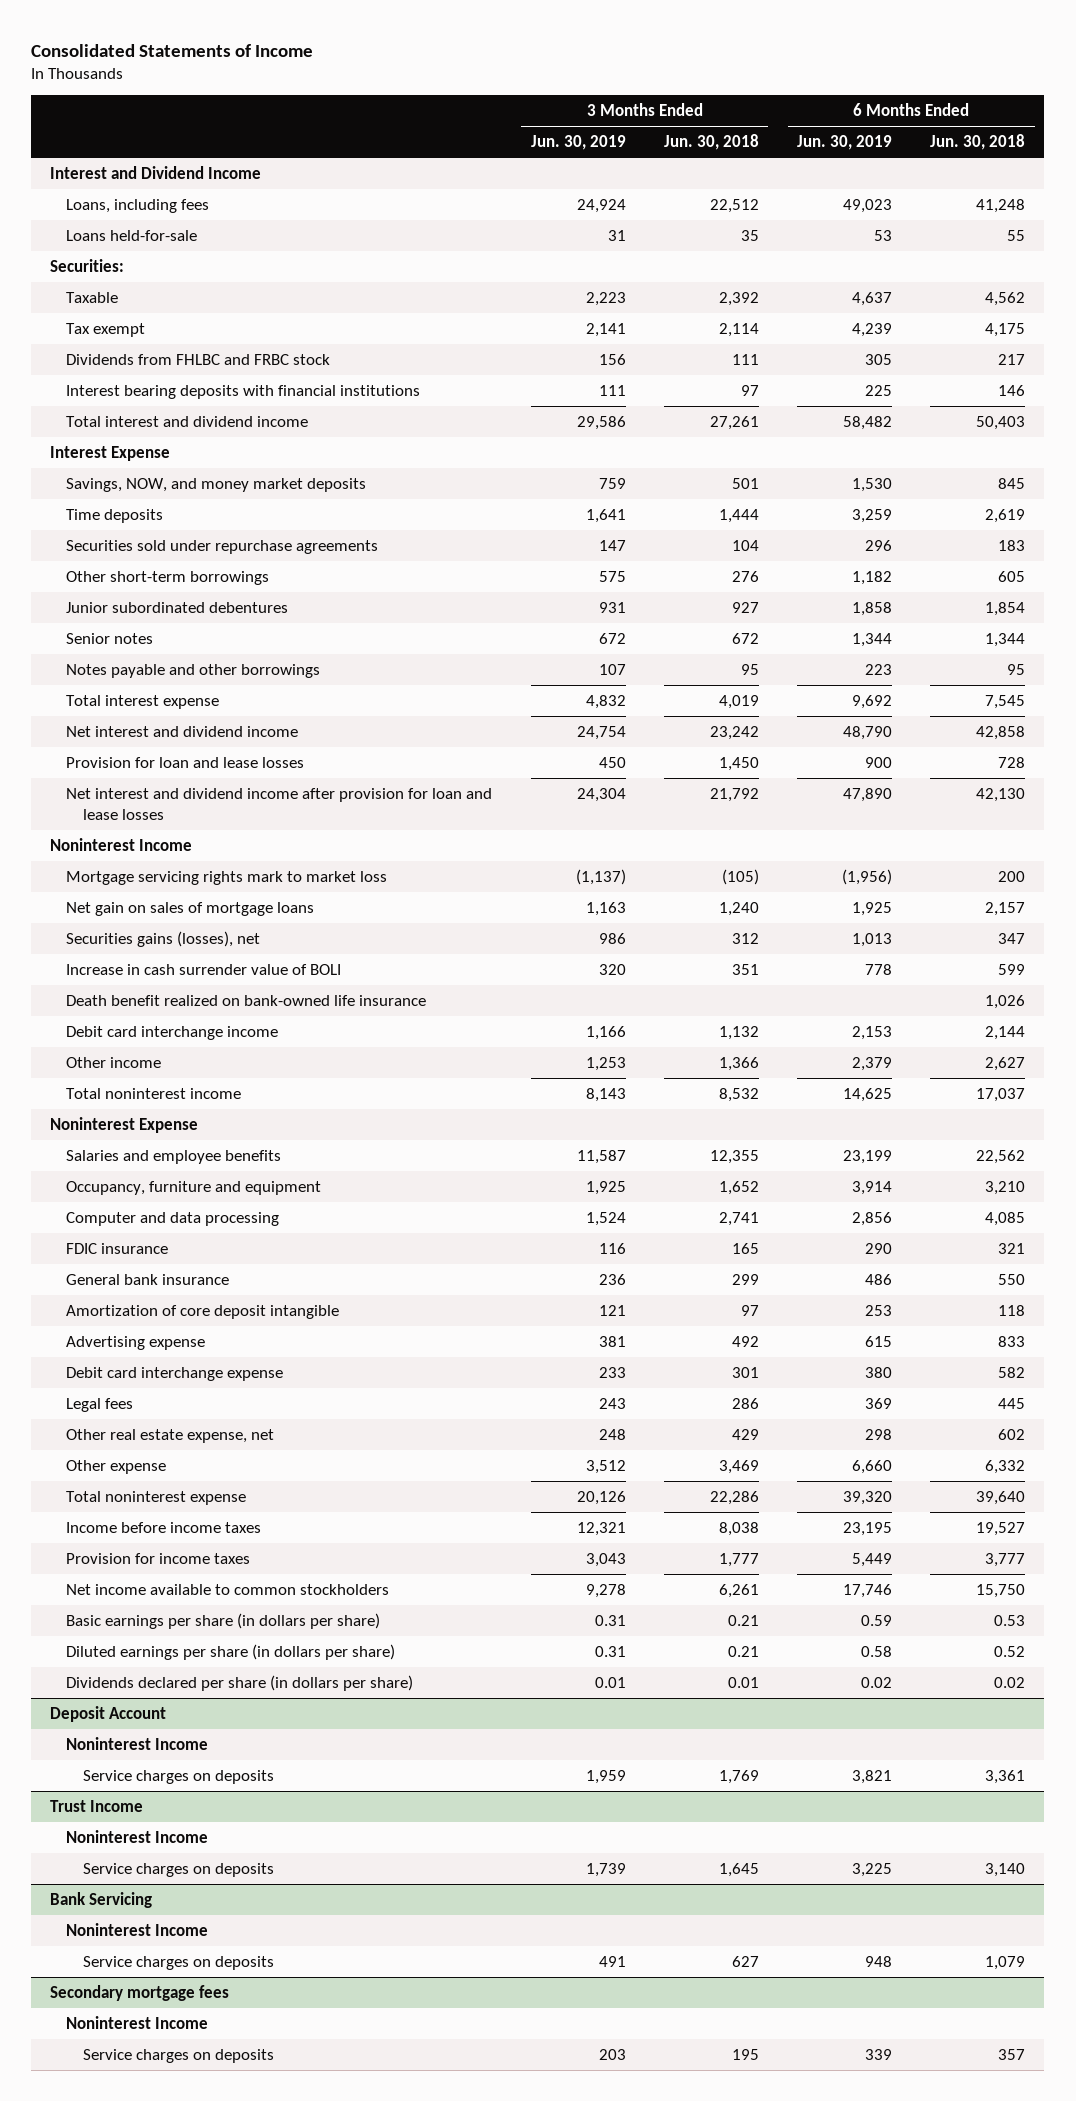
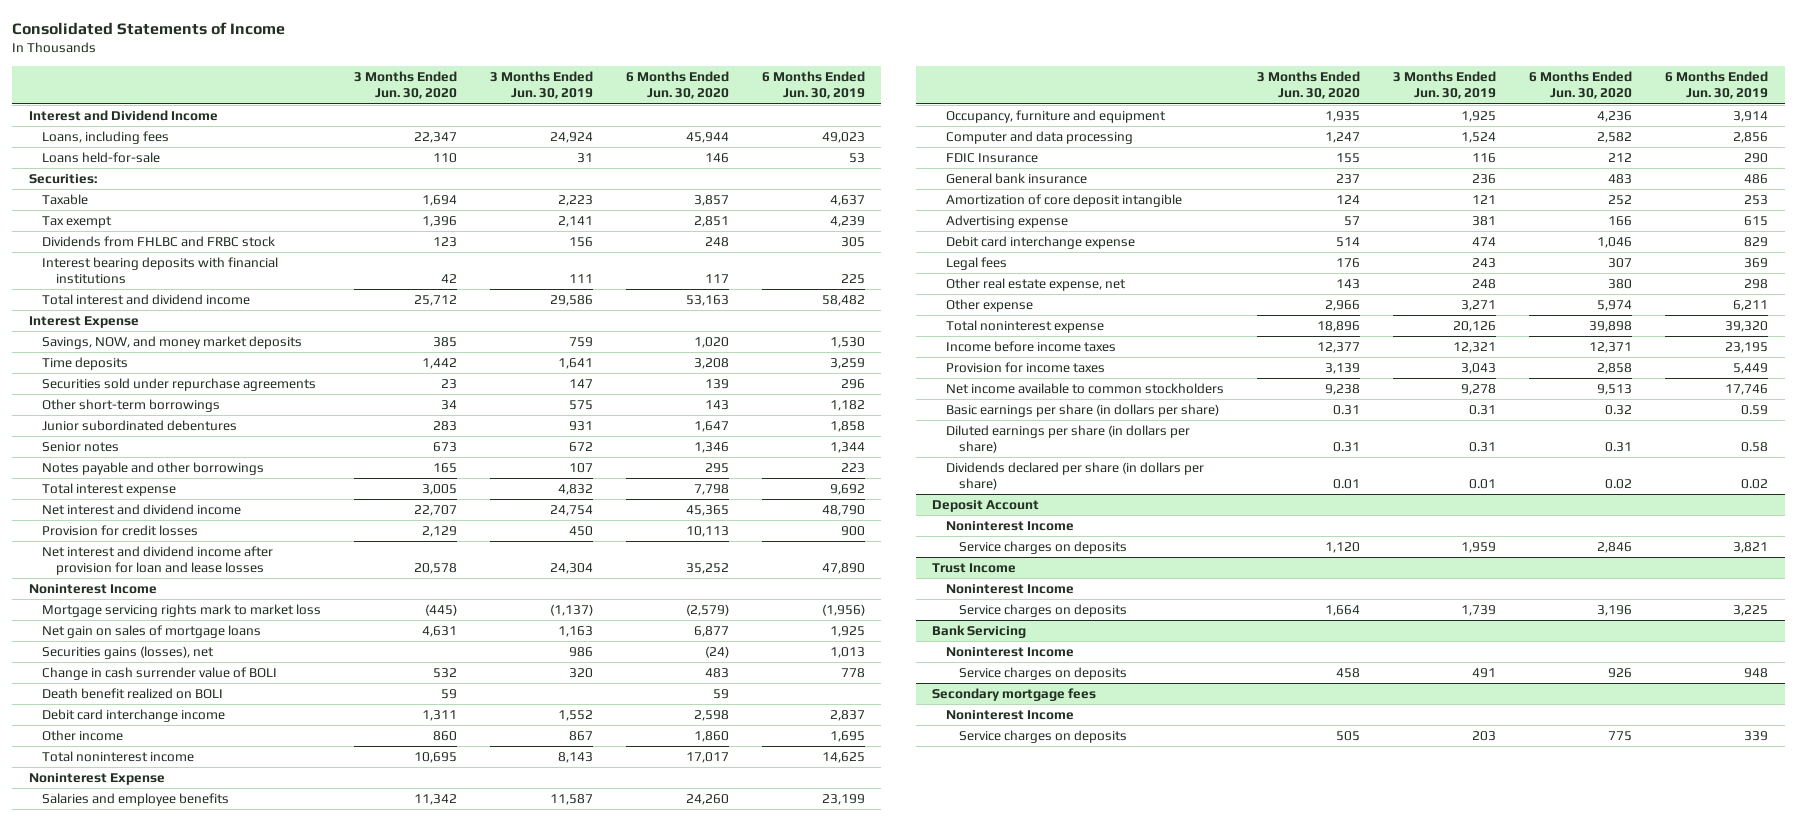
- | 3 Months Ended Jun. 30, 2019 | 3 Months Ended Jun. 30, 2018 | 6 Months Ended Jun. 30, 2019 | 6 Months Ended Jun. 30, 2018
+ | 3 Months Ended Jun. 30, 2020 | 3 Months Ended Jun. 30, 2019 | 6 Months Ended Jun. 30, 2020 | 6 Months Ended Jun. 30, 2019
- Provision for loan and lease losses | 450 | 1,450 | 900 | 728
+ Provision for credit losses | 2,129 | 450 | 10,113 | 900
- Increase in cash surrender value of BOLI | 320 | 351 | 778 | 599
- Death benefit realized on bank-owned life insurance | | | | 1,026
- Debit card interchange income | 1,166 | 1,132 | 2,153 | 2,144
- Other income | 1,253 | 1,366 | 2,379 | 2,627
+ Change in cash surrender value of BOLI | 532 | 320 | 483 | 778
+ Death benefit realized on BOLI | 59 | | 59 |
+ Debit card interchange income | 1,311 | 1,552 | 2,598 | 2,837
+ Other income | 860 | 867 | 1,860 | 1,695
- FDIC insurance | 116 | 165 | 290 | 321
+ FDIC Insurance | 155 | 116 | 212 | 290
- Debit card interchange expense | 233 | 301 | 380 | 582
+ Debit card interchange expense | 514 | 474 | 1,046 | 829
- Other expense | 3,512 | 3,469 | 6,660 | 6,332
+ Other expense | 2,966 | 3,271 | 5,974 | 6,211

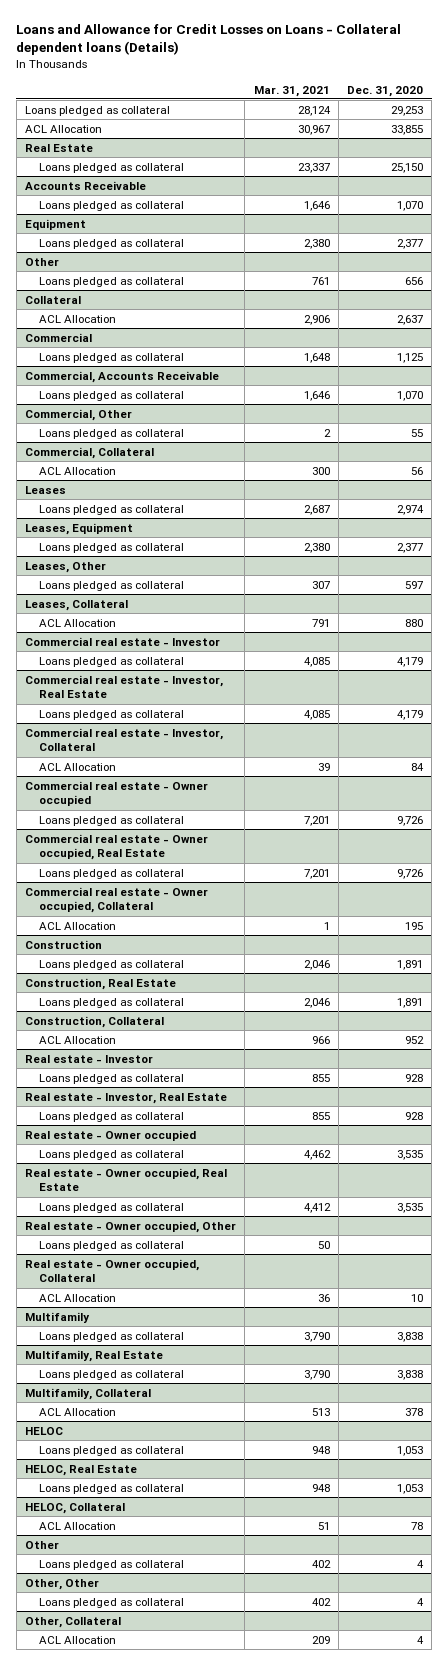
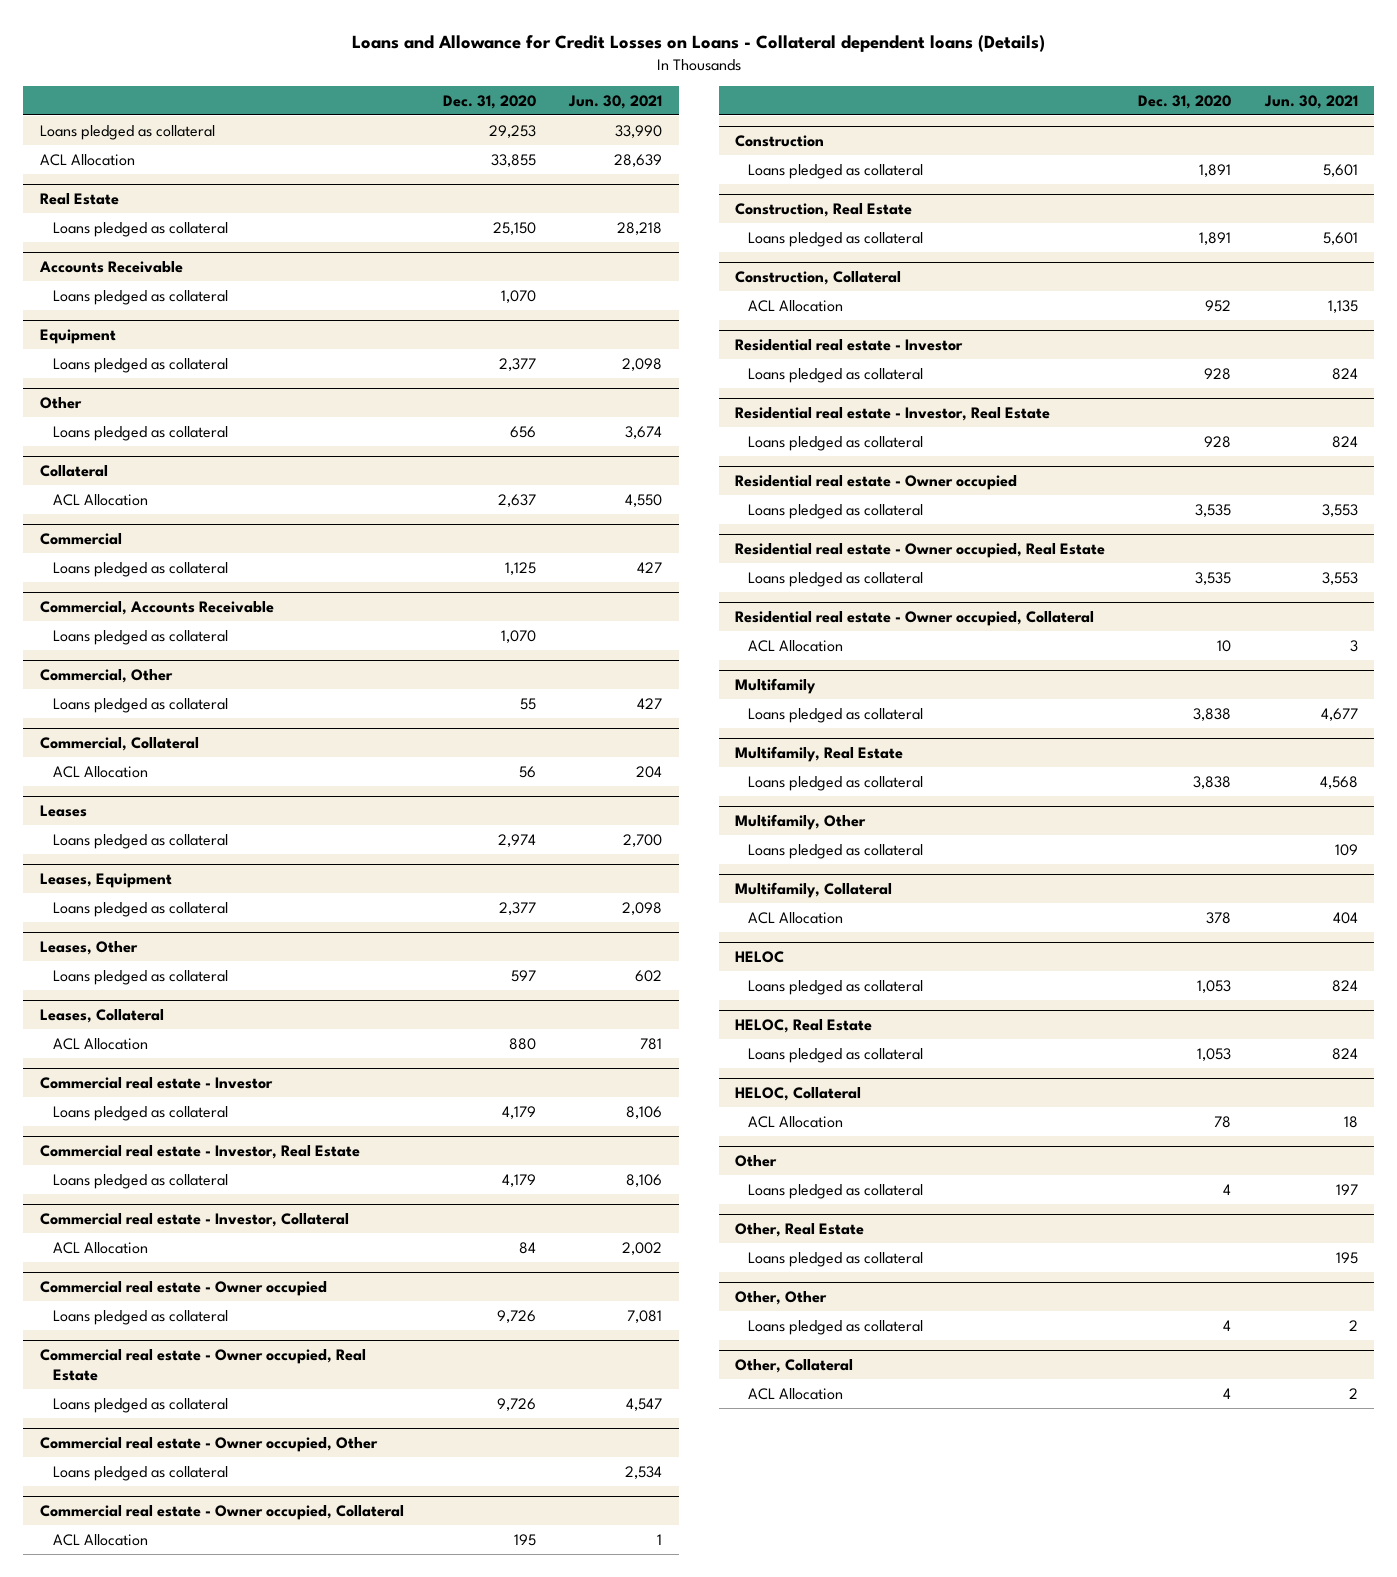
- | Mar. 31, 2021 | Dec. 31, 2020
+ | Dec. 31, 2020 | Jun. 30, 2021
+ Commercial real estate - Owner occupied, Other
+ Loans pledged as collateral | | 2,534
- Real estate - Investor
+ Residential real estate - Investor
- Real estate - Investor, Real Estate
+ Residential real estate - Investor, Real Estate
- Real estate - Owner occupied
+ Residential real estate - Owner occupied
- Real estate - Owner occupied, Real Estate
+ Residential real estate - Owner occupied, Real Estate
- Real estate - Owner occupied, Other
- Loans pledged as collateral | 50 |
- Real estate - Owner occupied, Collateral
+ Residential real estate - Owner occupied, Collateral
+ Multifamily, Other
+ Loans pledged as collateral | | 109
+ Other, Real Estate
+ Loans pledged as collateral | | 195

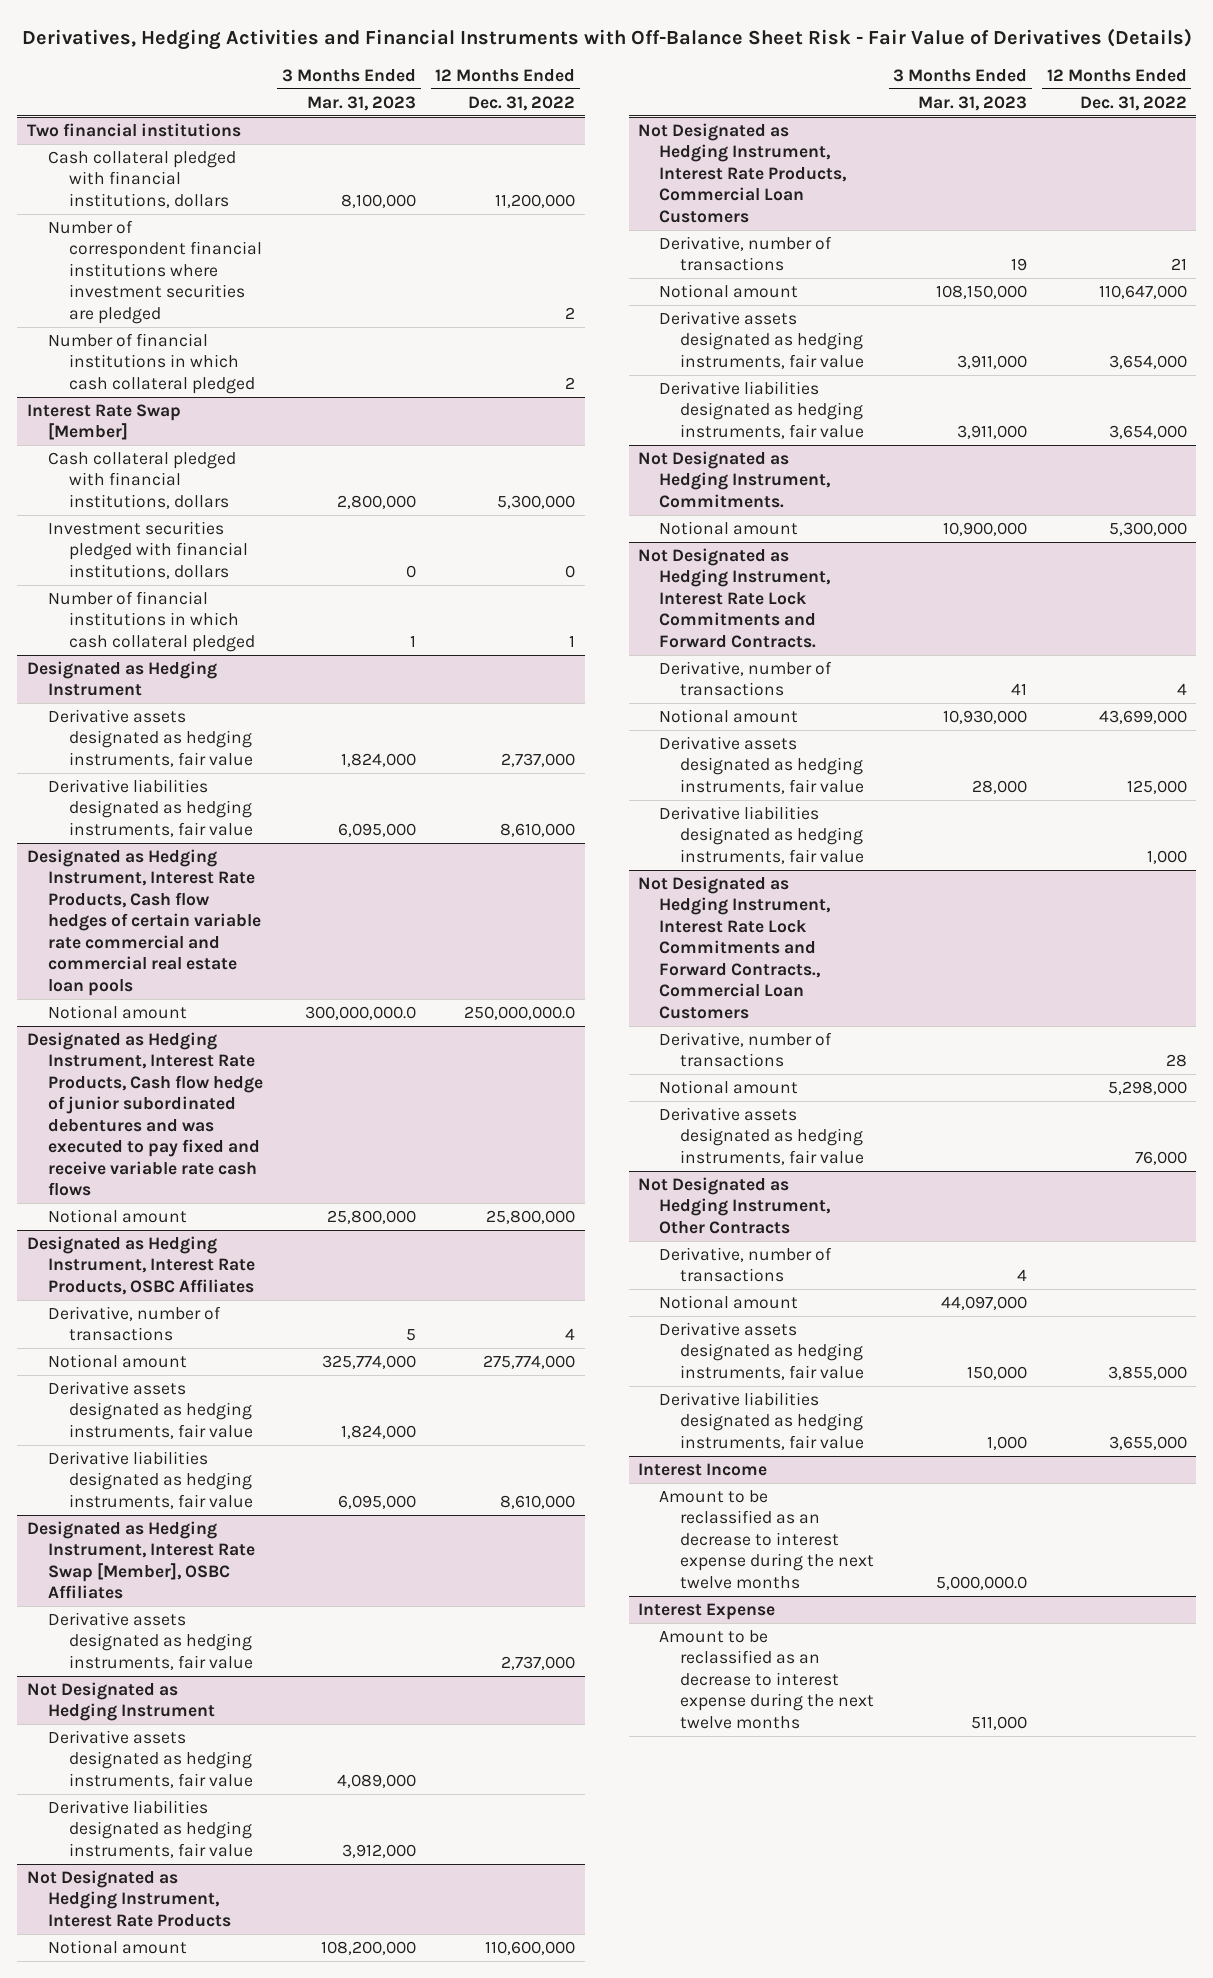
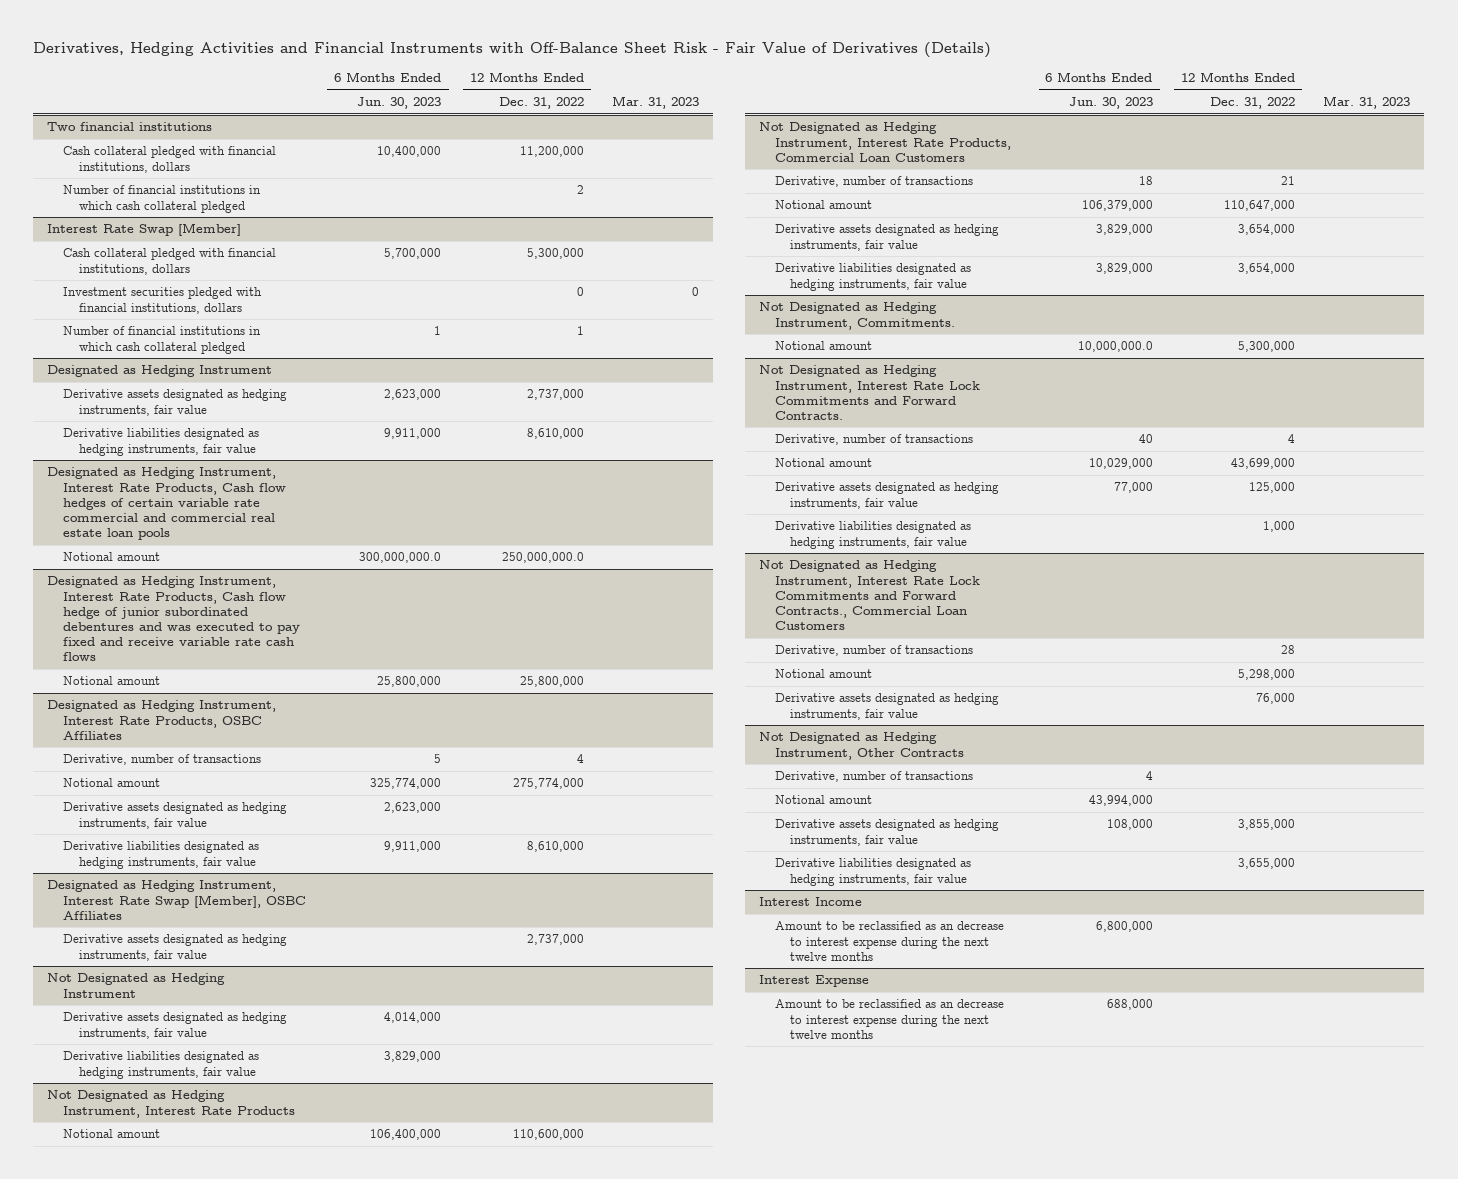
- | 3 Months Ended Mar. 31, 2023 | 12 Months Ended Dec. 31, 2022
+ | 6 Months Ended Jun. 30, 2023 | 12 Months Ended Dec. 31, 2022 | Mar. 31, 2023
@ Two financial institutions
- Number of correspondent financial institutions where investment securities are pledged | | 2

